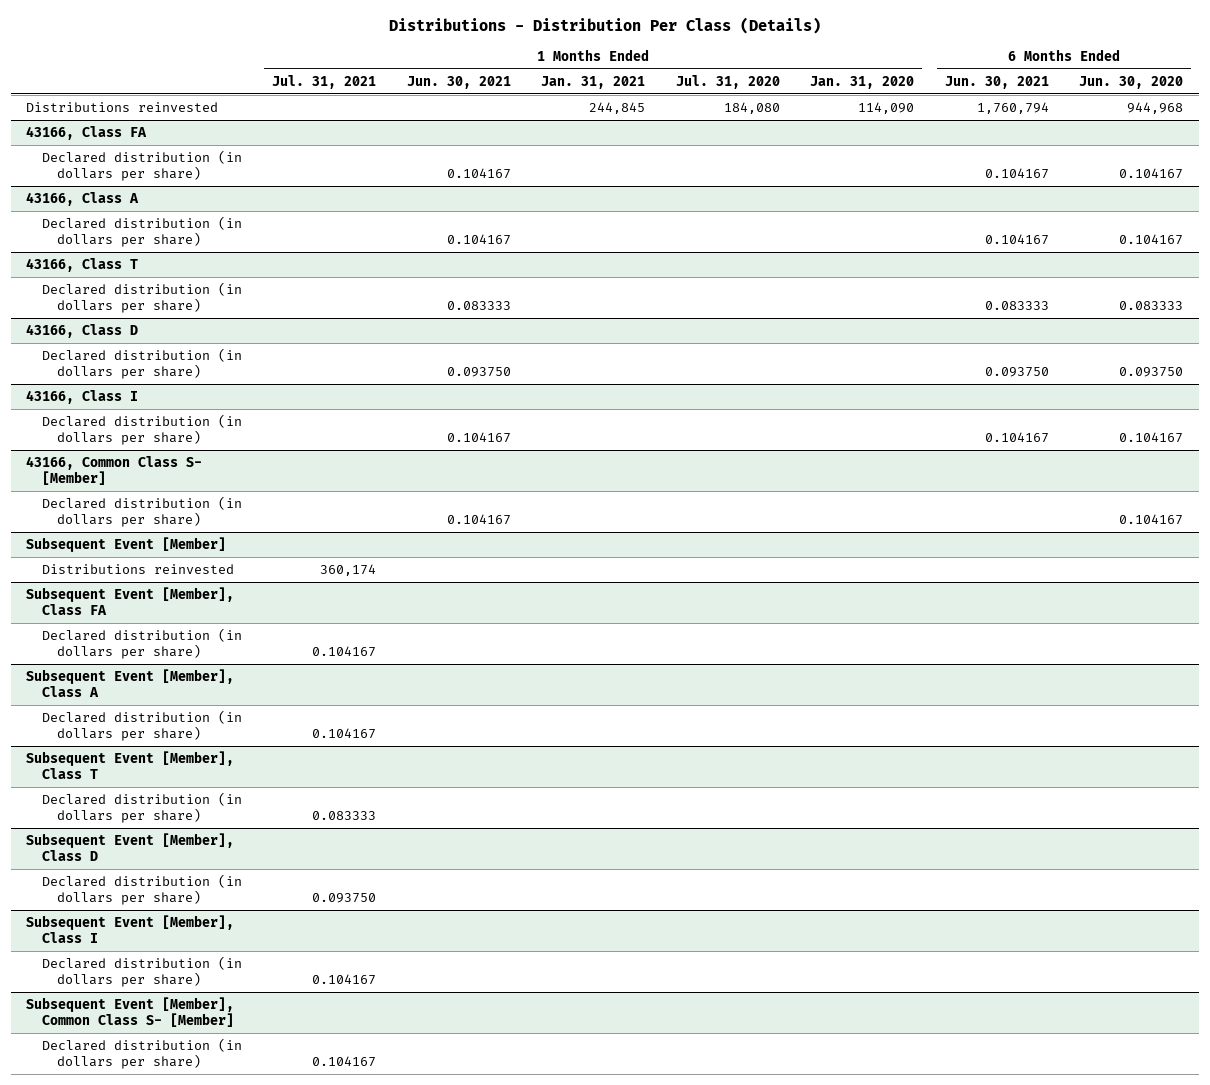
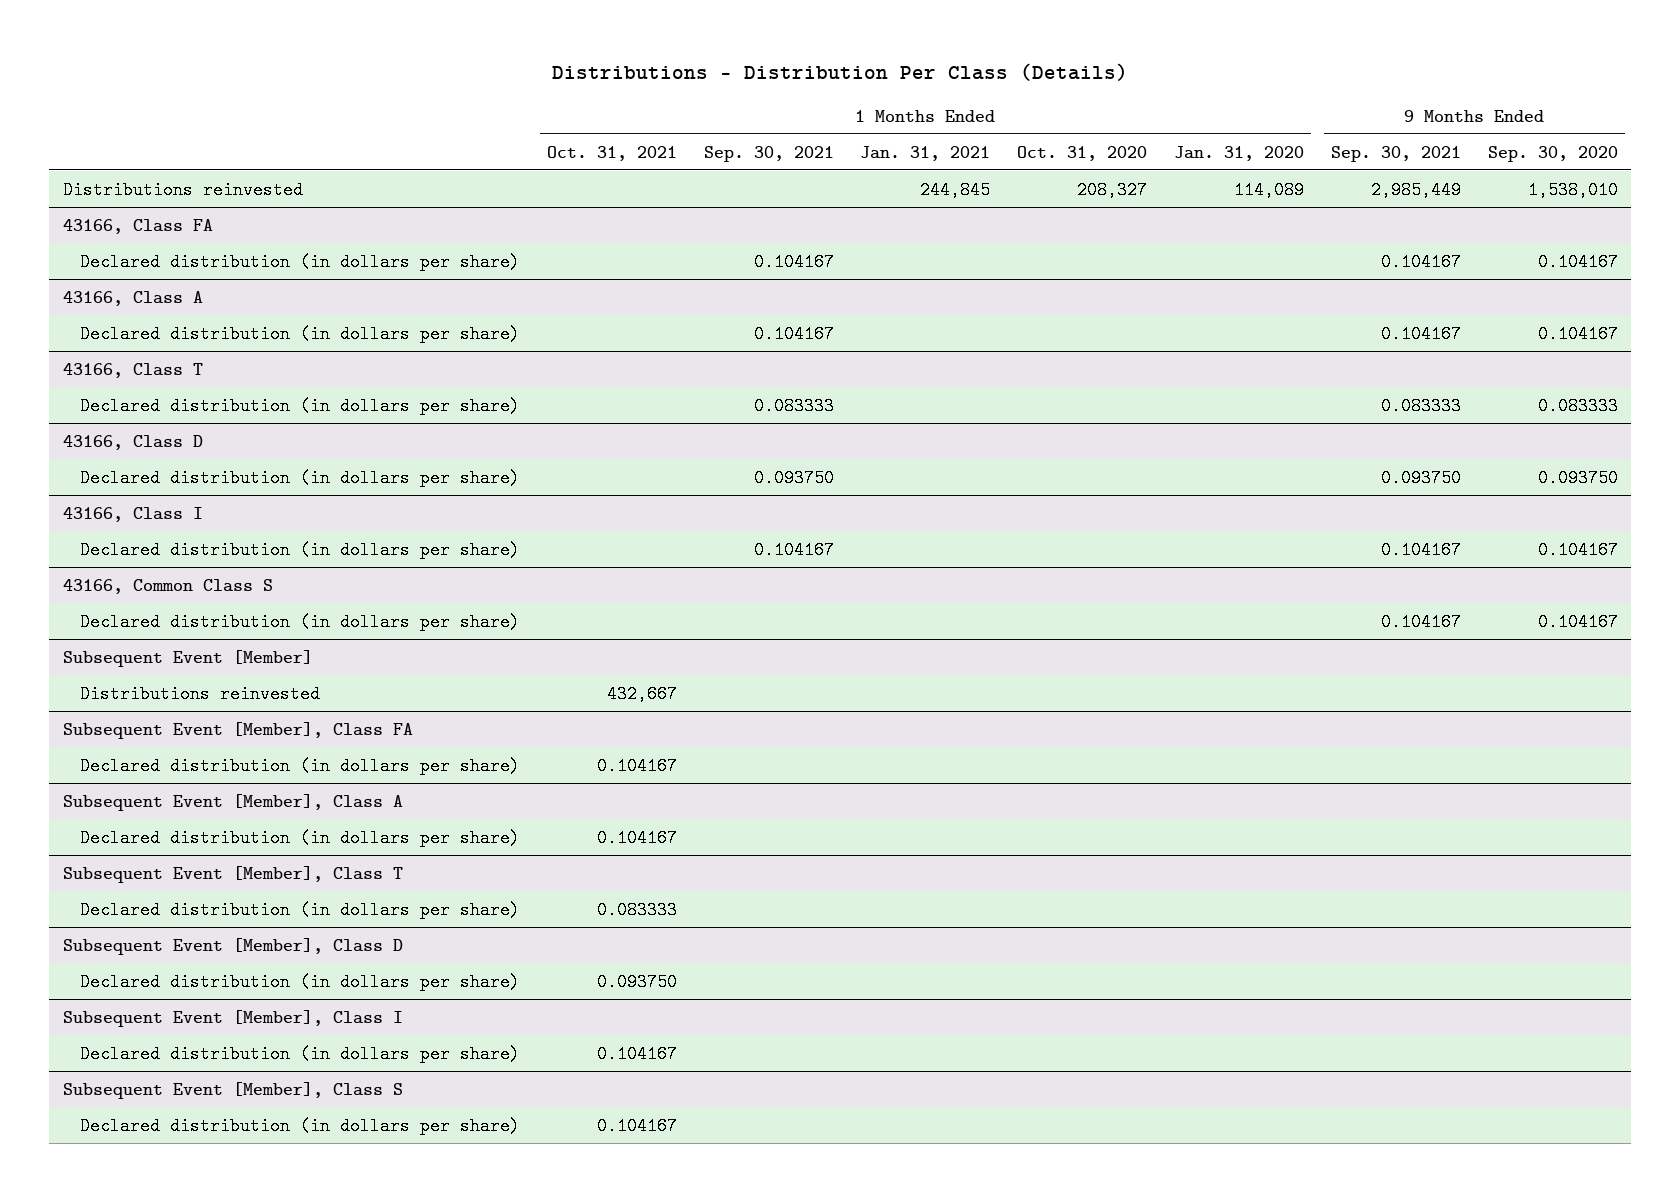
- | 1 Months Ended Jul. 31, 2021 | 1 Months Ended Jun. 30, 2021 | 1 Months Ended Jan. 31, 2021 | 1 Months Ended Jul. 31, 2020 | 1 Months Ended Jan. 31, 2020 | 6 Months Ended Jun. 30, 2021 | 6 Months Ended Jun. 30, 2020
+ | 1 Months Ended Oct. 31, 2021 | 1 Months Ended Sep. 30, 2021 | 1 Months Ended Jan. 31, 2021 | 1 Months Ended Oct. 31, 2020 | 1 Months Ended Jan. 31, 2020 | 9 Months Ended Sep. 30, 2021 | 9 Months Ended Sep. 30, 2020
- Distributions reinvested | | | 244,845 | 184,080 | 114,090 | 1,760,794 | 944,968
+ Distributions reinvested | | | 244,845 | 208,327 | 114,089 | 2,985,449 | 1,538,010
- 43166, Common Class S- [Member]
+ 43166, Common Class S
- Subsequent Event [Member], Common Class S- [Member]
+ Subsequent Event [Member], Class S

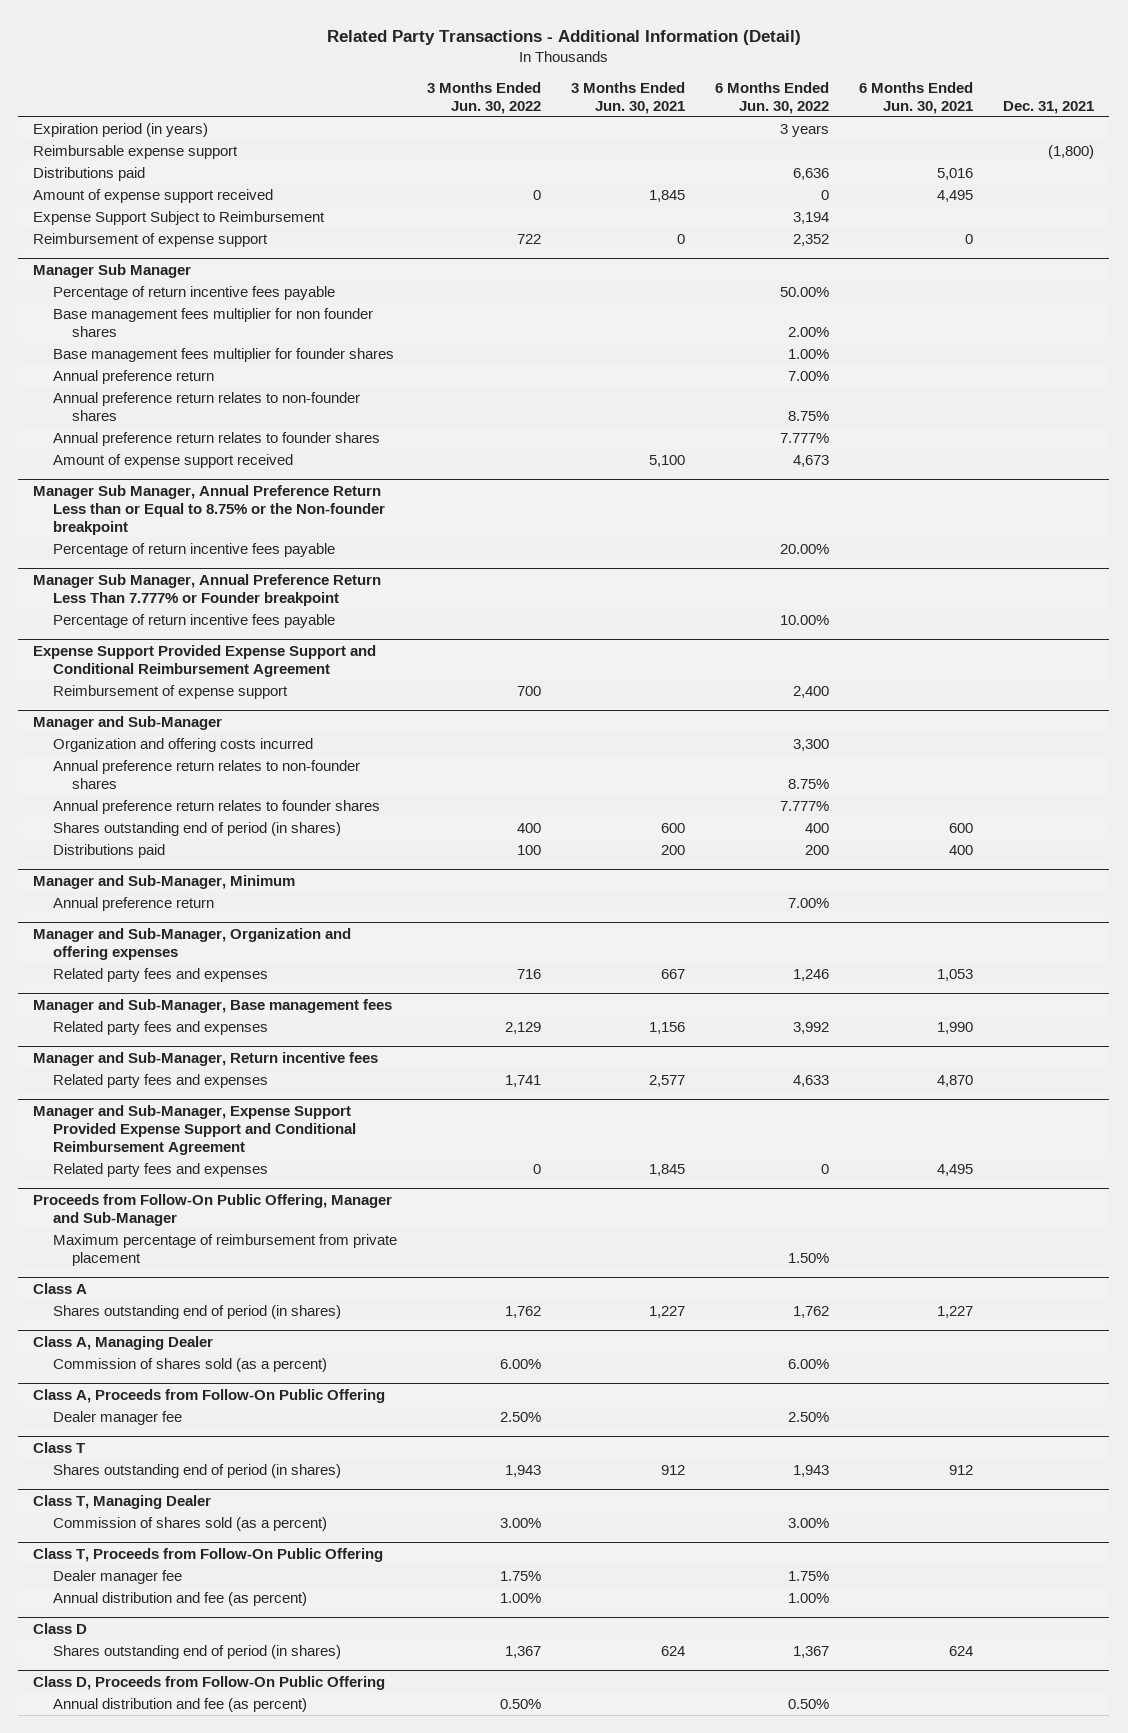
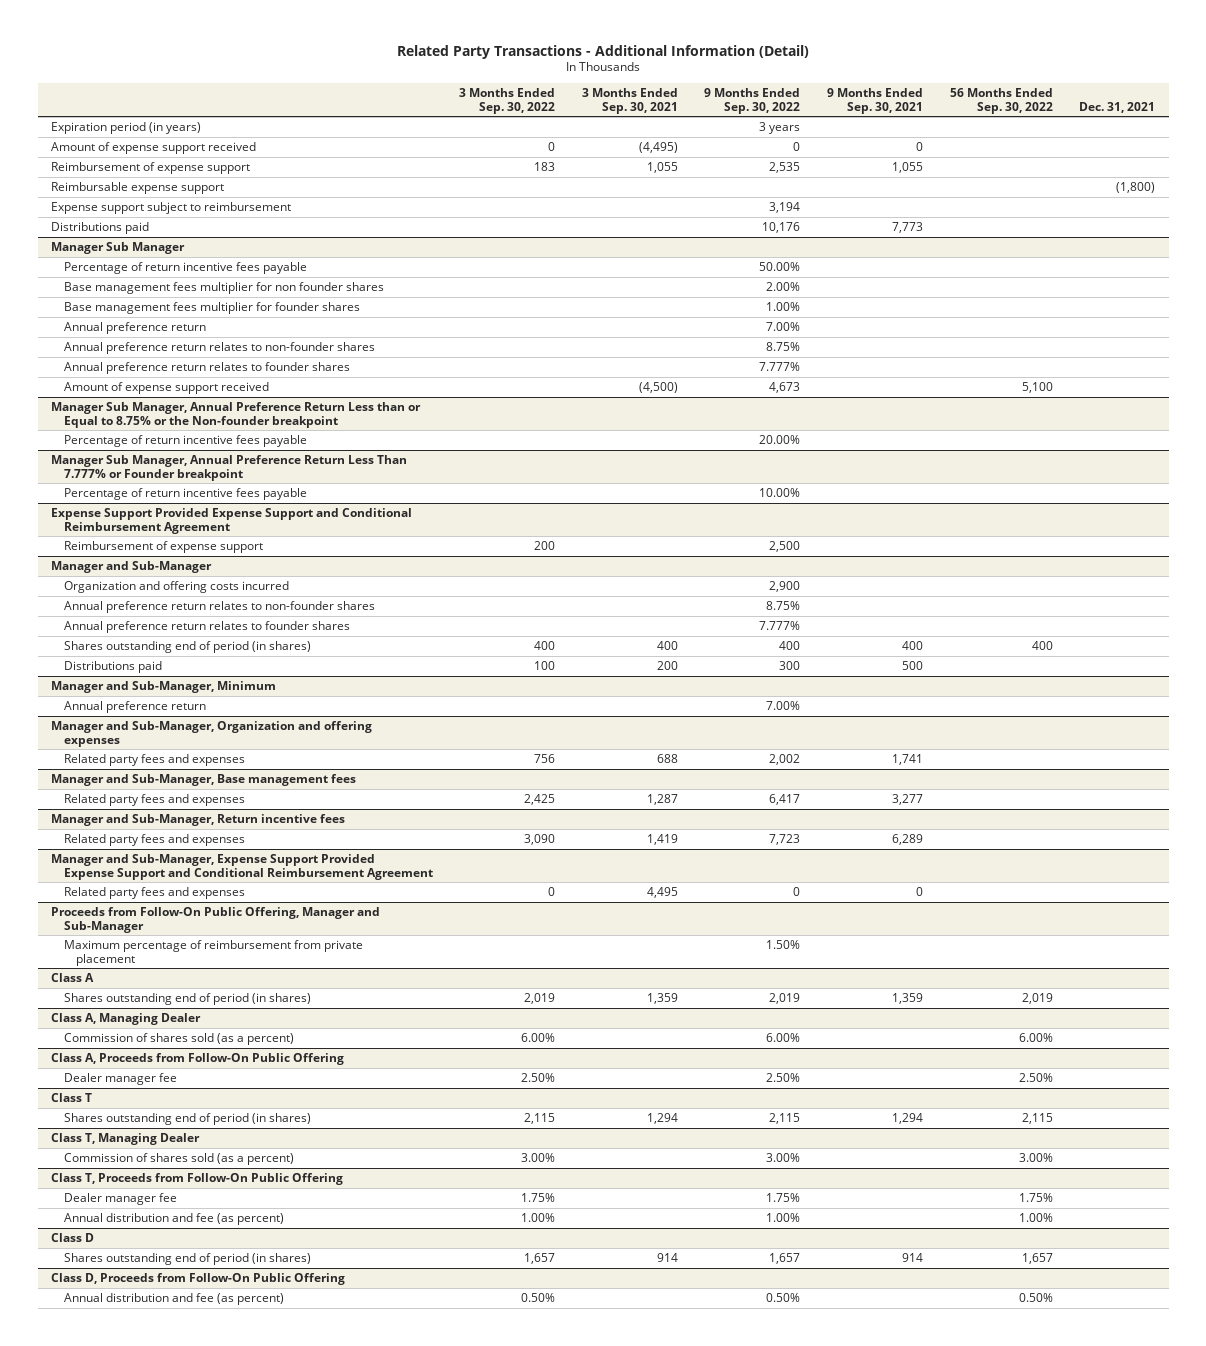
- | 3 Months Ended Jun. 30, 2022 | 3 Months Ended Jun. 30, 2021 | 6 Months Ended Jun. 30, 2022 | 6 Months Ended Jun. 30, 2021 | Dec. 31, 2021
+ | 3 Months Ended Sep. 30, 2022 | 3 Months Ended Sep. 30, 2021 | 9 Months Ended Sep. 30, 2022 | 9 Months Ended Sep. 30, 2021 | 56 Months Ended Sep. 30, 2022 | Dec. 31, 2021
- Expense Support Subject to Reimbursement | | | 3,194 | |
moved down: Reimbursable expense support | | | | | | (1,800)
+ Expense support subject to reimbursement | | | 3,194 | | |
moved down: Distributions paid | | | 10,176 | 7,773 | |

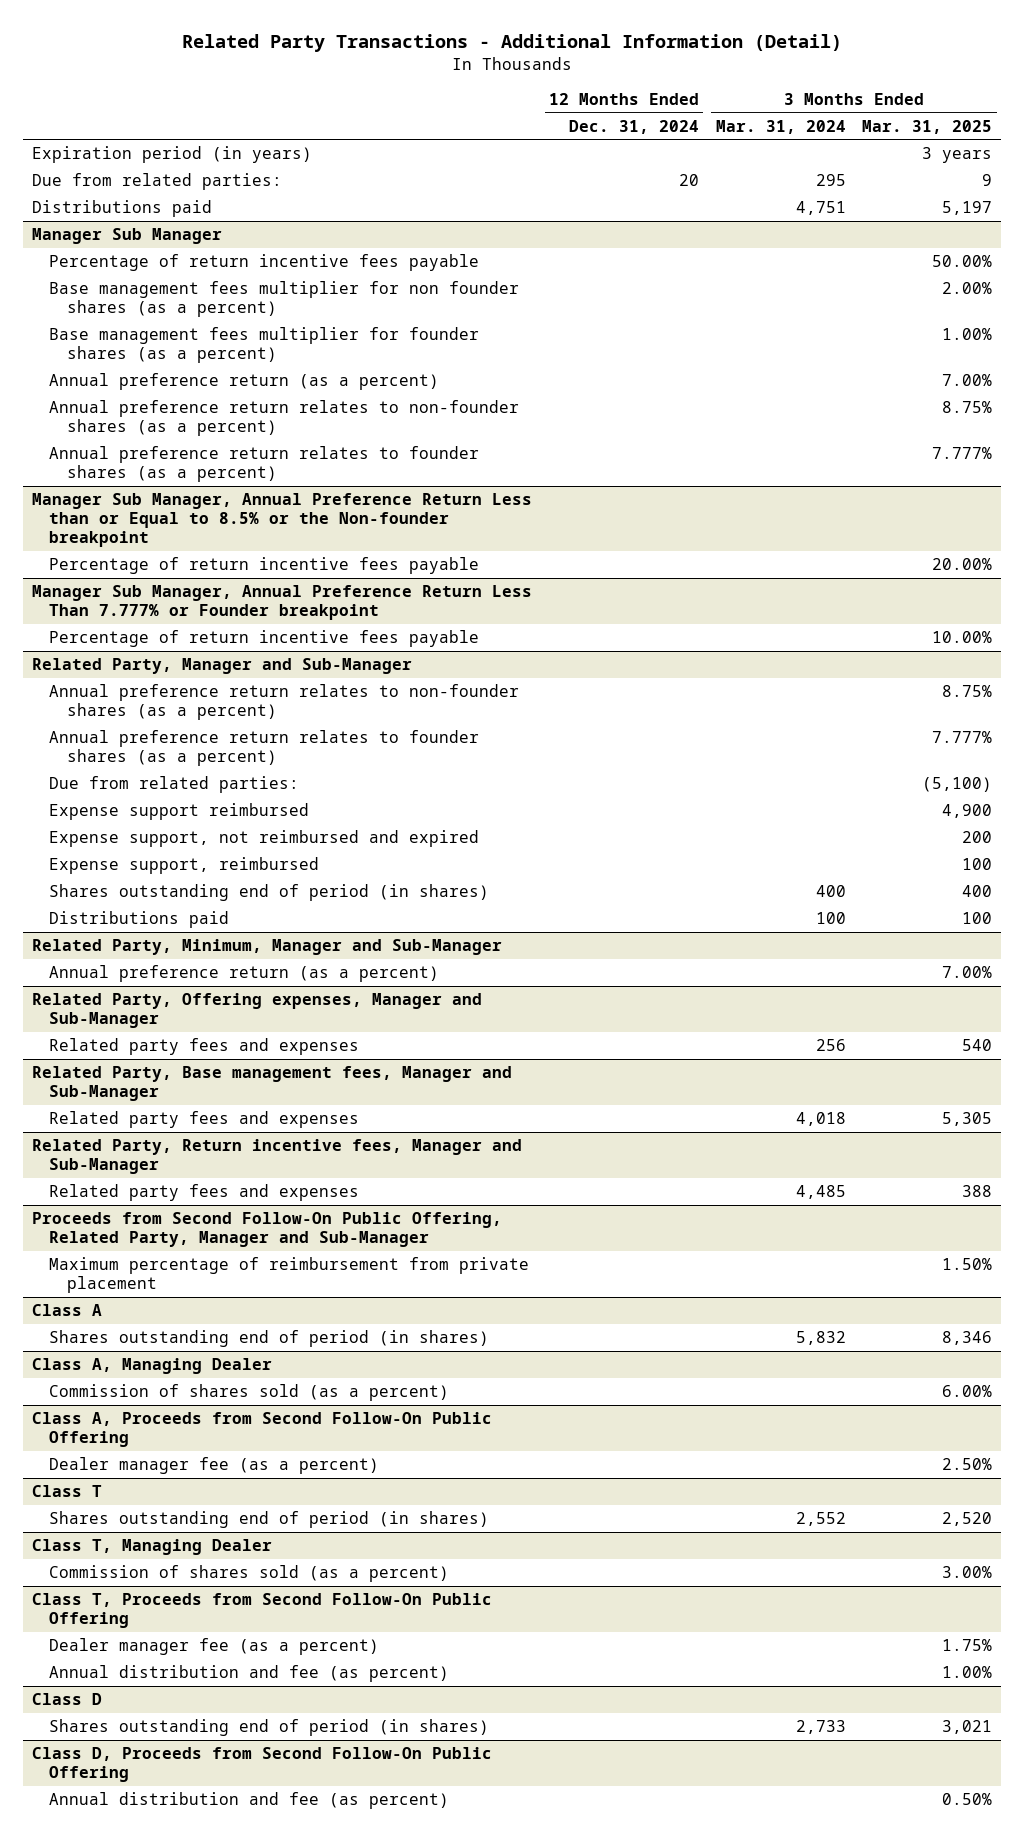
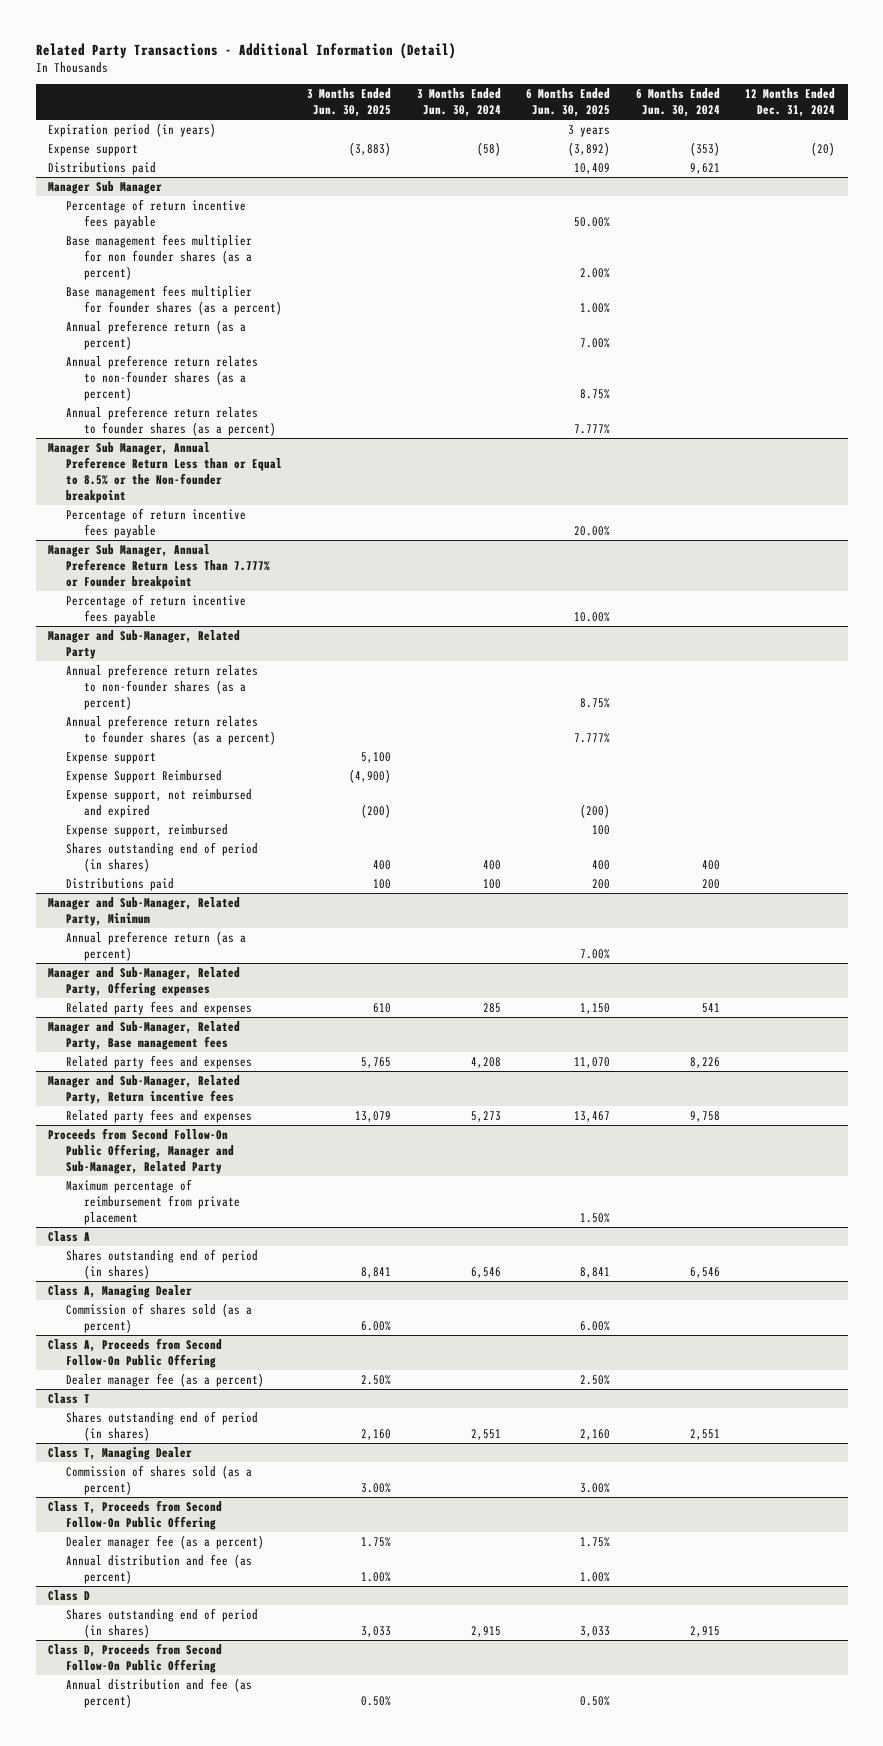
- | 12 Months Ended Dec. 31, 2024 | 3 Months Ended Mar. 31, 2024 | 3 Months Ended Mar. 31, 2025
+ | 3 Months Ended Jun. 30, 2025 | 3 Months Ended Jun. 30, 2024 | 6 Months Ended Jun. 30, 2025 | 6 Months Ended Jun. 30, 2024 | 12 Months Ended Dec. 31, 2024
- Due from related parties: | 20 | 295 | 9
+ Expense support | (3,883) | (58) | (3,892) | (353) | (20)
- Related Party, Manager and Sub-Manager
+ Manager and Sub-Manager, Related Party
- Due from related parties: | | | (5,100)
- Expense support reimbursed | | | 4,900
+ Expense support | 5,100 | | | |
+ Expense Support Reimbursed | (4,900) | | | |
- Related Party, Minimum, Manager and Sub-Manager
+ Manager and Sub-Manager, Related Party, Minimum
- Related Party, Offering expenses, Manager and Sub-Manager
+ Manager and Sub-Manager, Related Party, Offering expenses
- Related Party, Base management fees, Manager and Sub-Manager
+ Manager and Sub-Manager, Related Party, Base management fees
- Related Party, Return incentive fees, Manager and Sub-Manager
+ Manager and Sub-Manager, Related Party, Return incentive fees
- Proceeds from Second Follow-On Public Offering, Related Party, Manager and Sub-Manager
+ Proceeds from Second Follow-On Public Offering, Manager and Sub-Manager, Related Party

